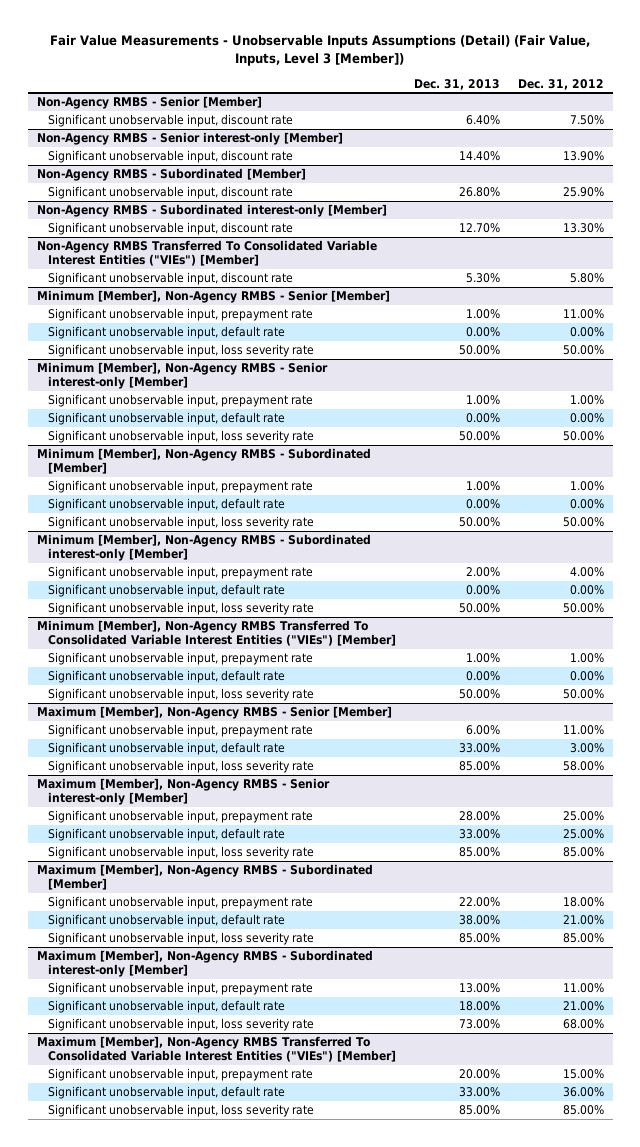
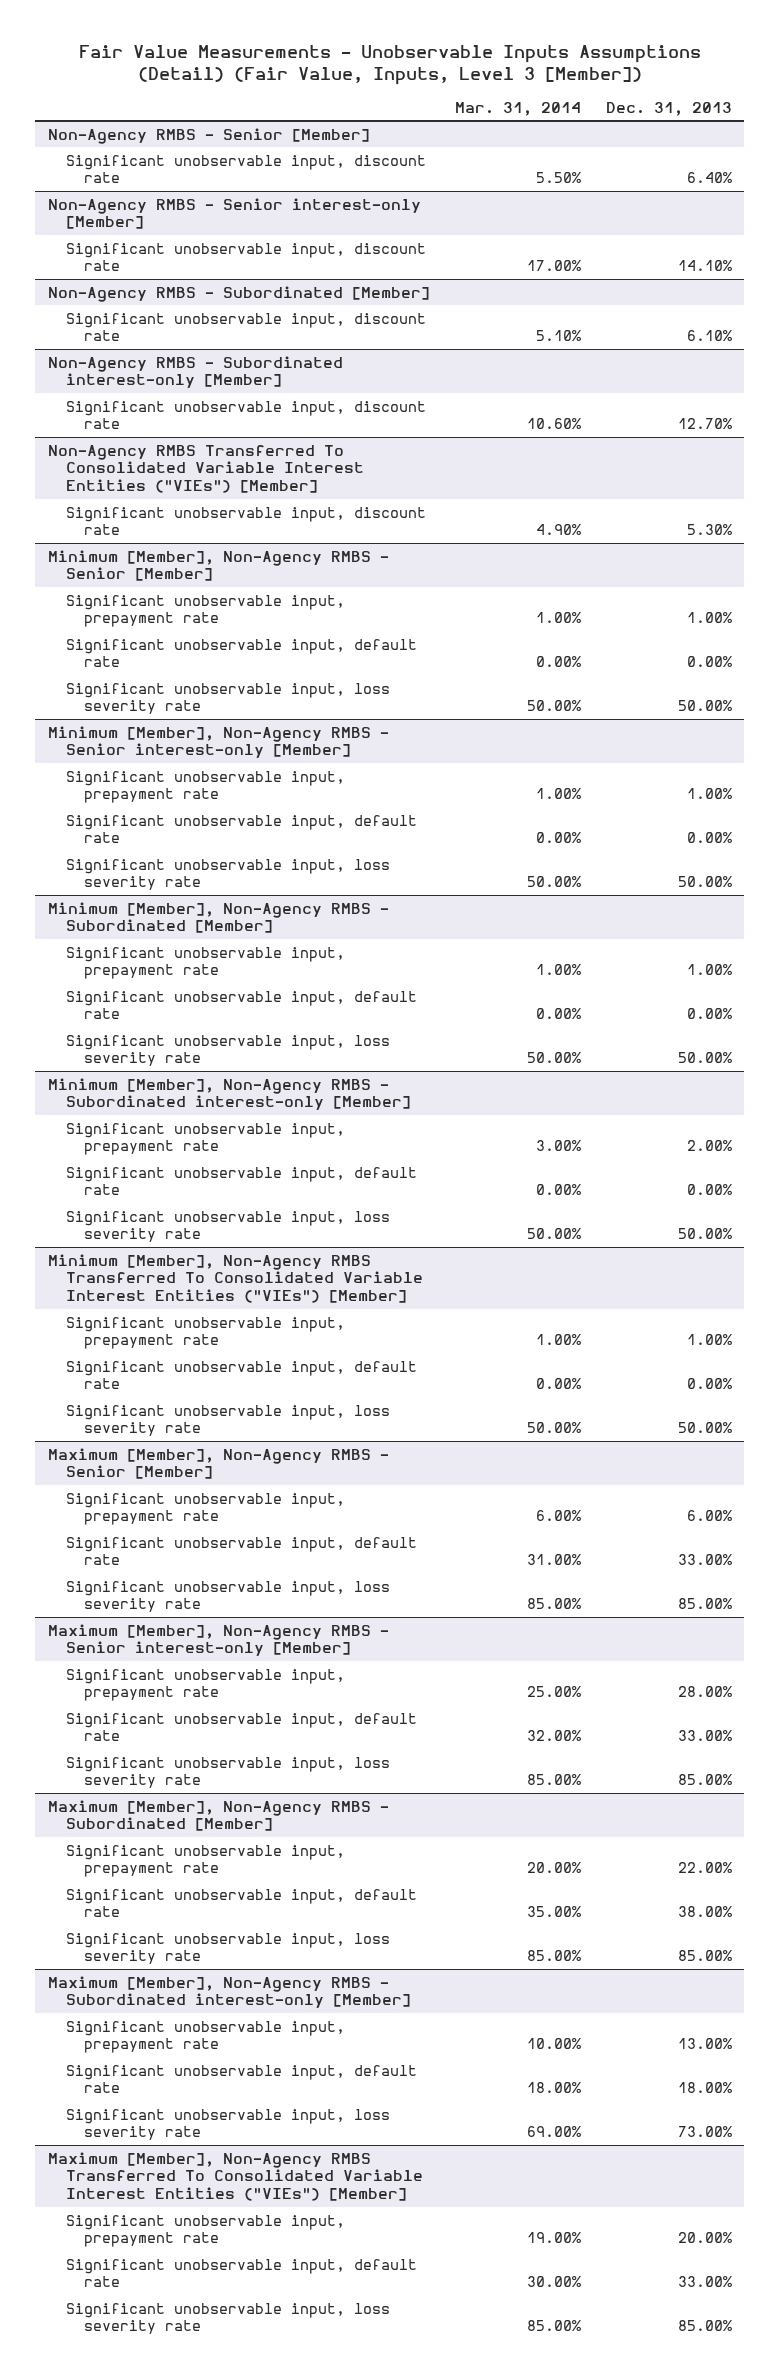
- | Dec. 31, 2013 | Dec. 31, 2012
+ | Mar. 31, 2014 | Dec. 31, 2013
@ Non-Agency RMBS - Senior interest-only [Member]
- Significant unobservable input, discount rate | 14.40% | 13.90%
+ Significant unobservable input, discount rate | 17.00% | 14.10%
@ Non-Agency RMBS - Subordinated [Member]
- Significant unobservable input, discount rate | 26.80% | 25.90%
+ Significant unobservable input, discount rate | 5.10% | 6.10%

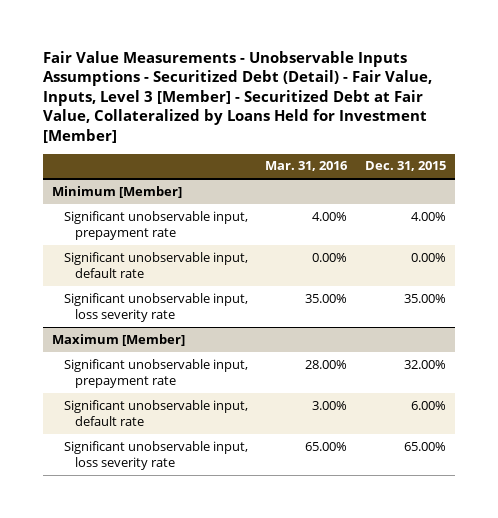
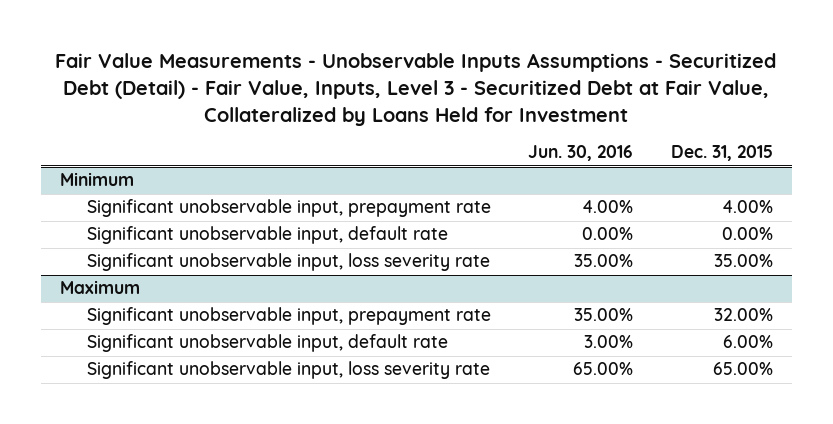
- Fair Value Measurements - Unobservable Inputs Assumptions - Securitized Debt (Detail) - Fair Value, Inputs, Level 3 [Member] - Securitized Debt at Fair Value, Collateralized by Loans Held for Investment [Member]
+ Fair Value Measurements - Unobservable Inputs Assumptions - Securitized Debt (Detail) - Fair Value, Inputs, Level 3 - Securitized Debt at Fair Value, Collateralized by Loans Held for Investment
- | Mar. 31, 2016 | Dec. 31, 2015
+ | Jun. 30, 2016 | Dec. 31, 2015
- Minimum [Member]
+ Minimum
- Maximum [Member]
+ Maximum

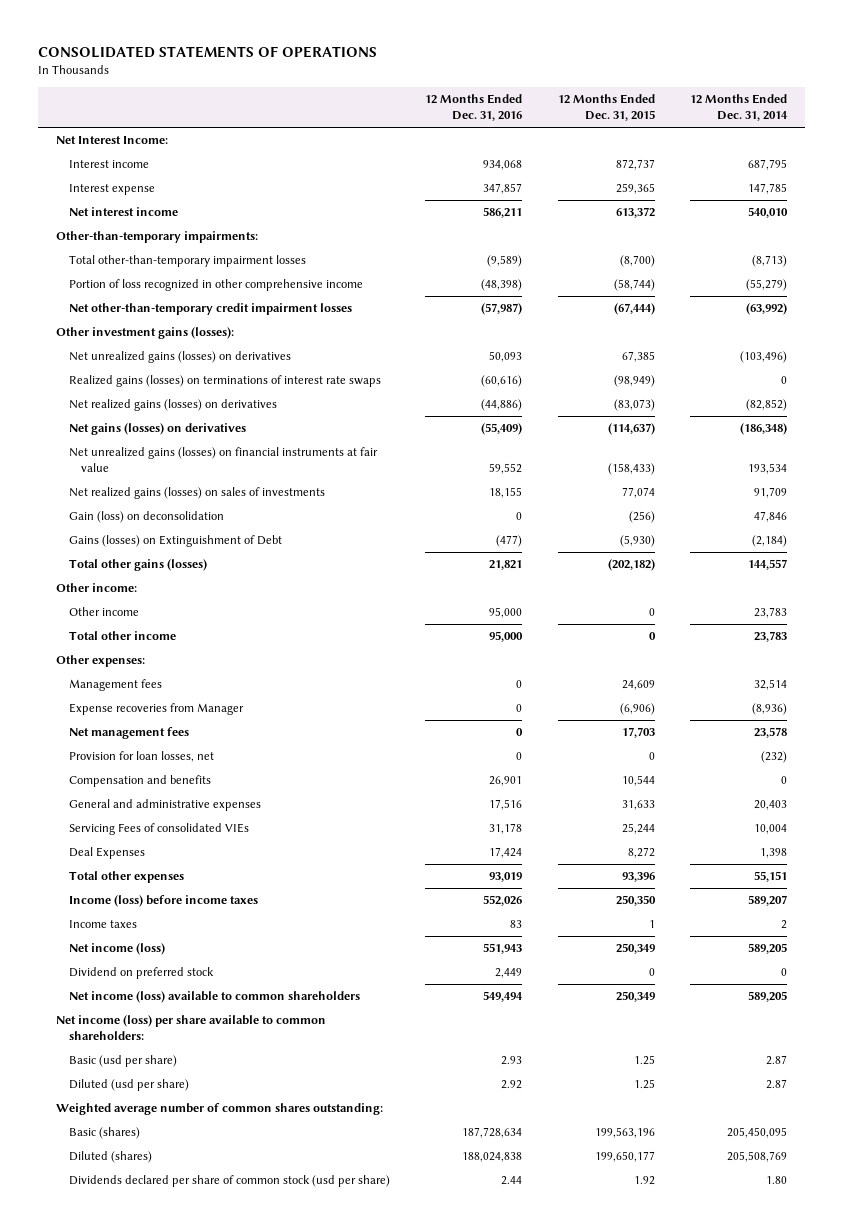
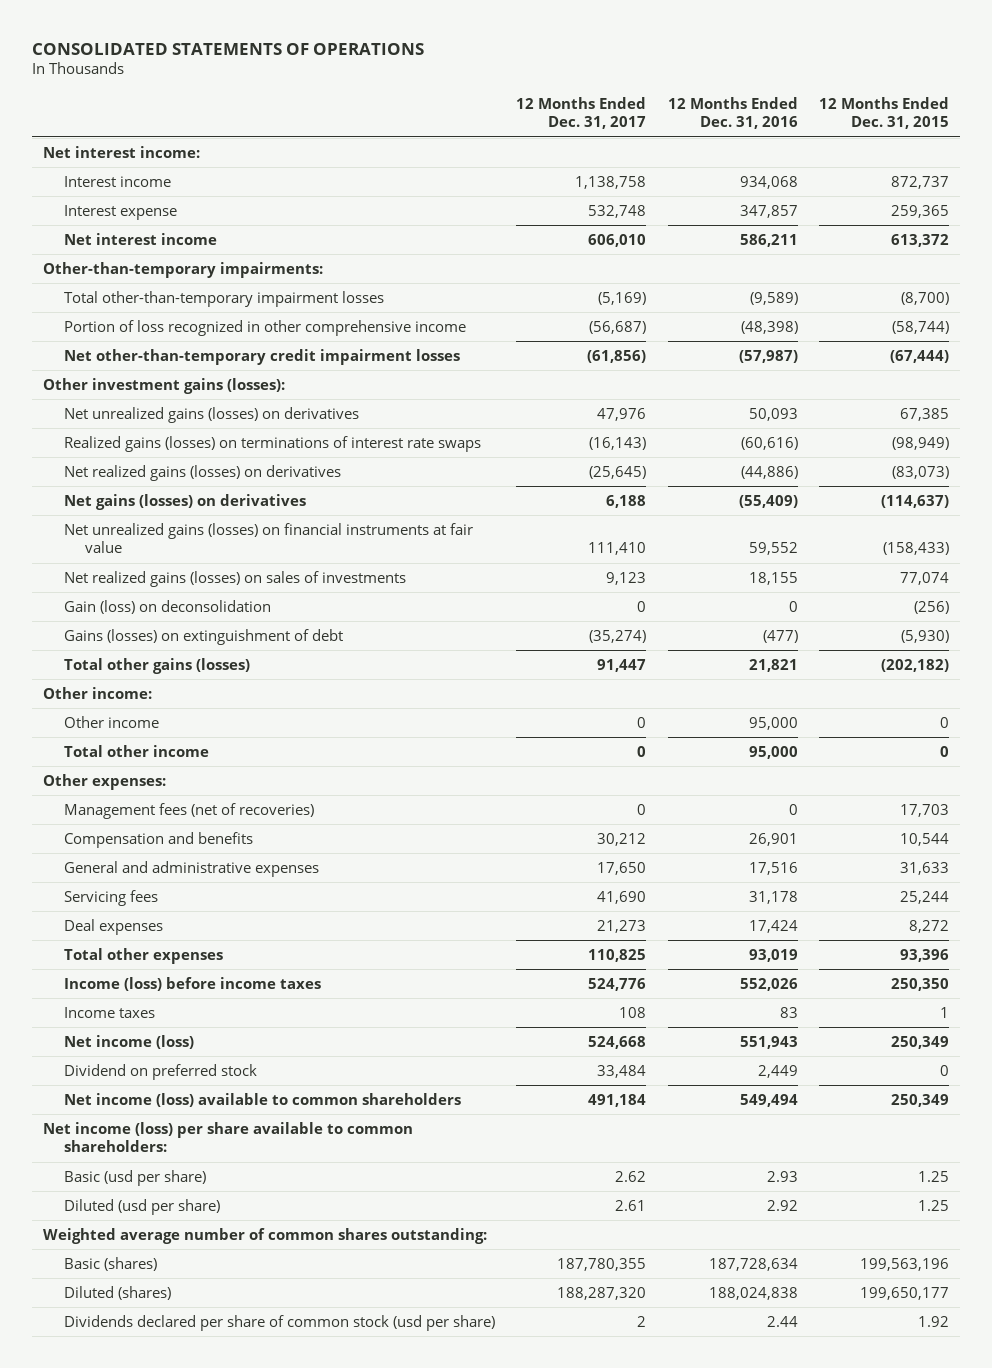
- | 12 Months Ended Dec. 31, 2016 | 12 Months Ended Dec. 31, 2015 | 12 Months Ended Dec. 31, 2014
+ | 12 Months Ended Dec. 31, 2017 | 12 Months Ended Dec. 31, 2016 | 12 Months Ended Dec. 31, 2015
- Net Interest Income:
+ Net interest income:
- Gains (losses) on Extinguishment of Debt | (477) | (5,930) | (2,184)
+ Gains (losses) on extinguishment of debt | (35,274) | (477) | (5,930)
- Management fees | 0 | 24,609 | 32,514
- Expense recoveries from Manager | 0 | (6,906) | (8,936)
- Net management fees | 0 | 17,703 | 23,578
- Provision for loan losses, net | 0 | 0 | (232)
+ Management fees (net of recoveries) | 0 | 0 | 17,703
- Servicing Fees of consolidated VIEs | 31,178 | 25,244 | 10,004
- Deal Expenses | 17,424 | 8,272 | 1,398
+ Servicing fees | 41,690 | 31,178 | 25,244
+ Deal expenses | 21,273 | 17,424 | 8,272

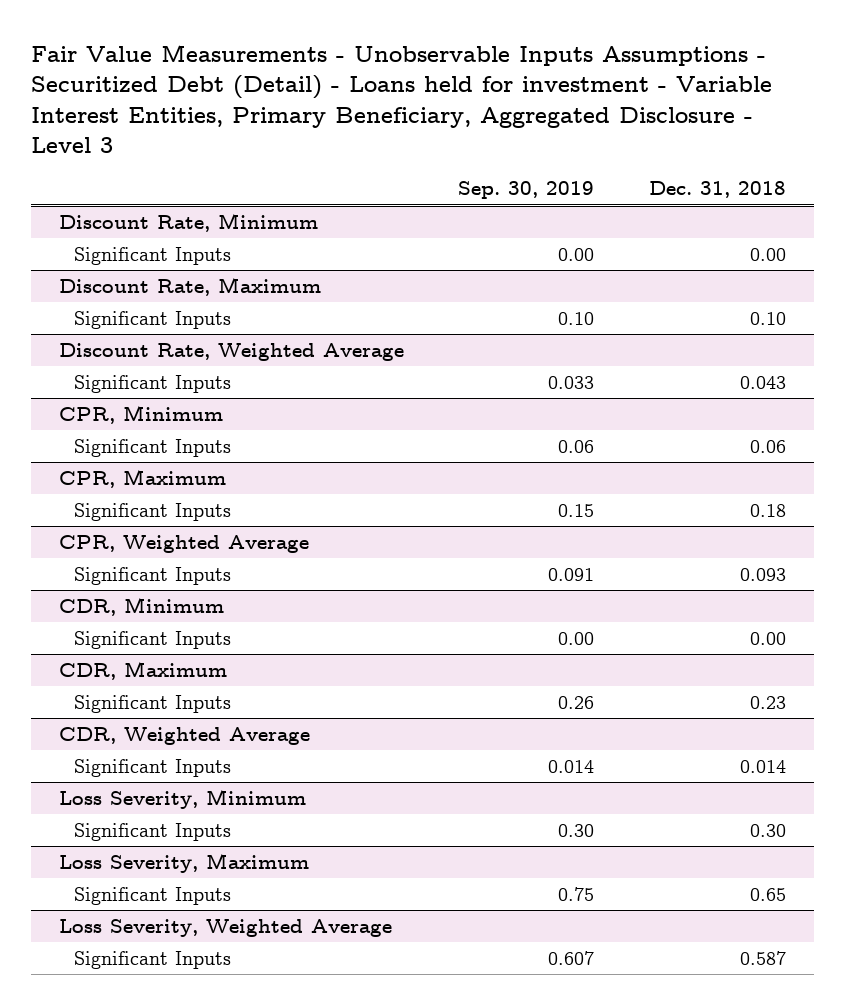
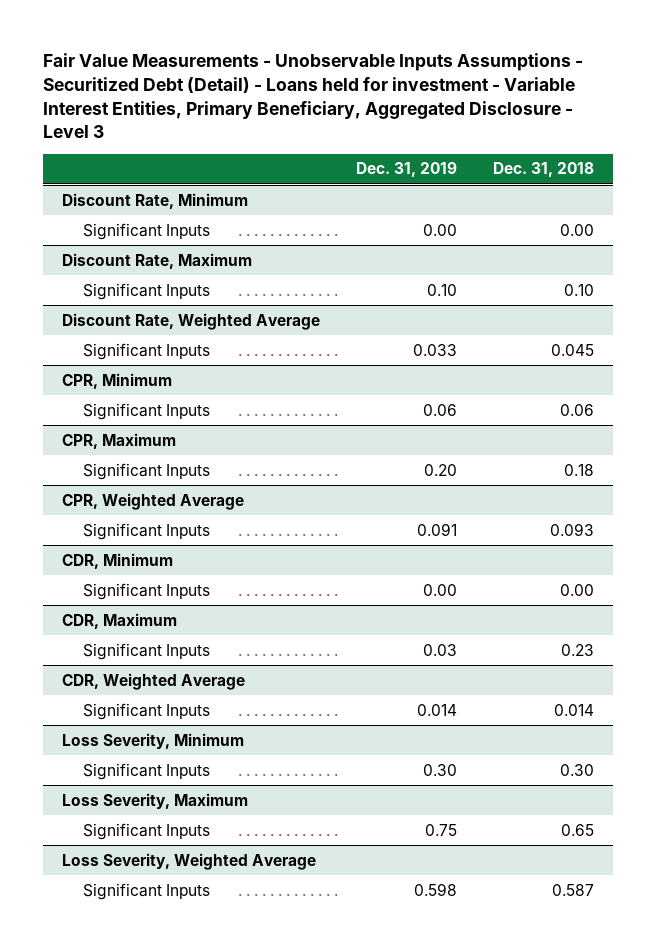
- | Sep. 30, 2019 | Dec. 31, 2018
+ | Dec. 31, 2019 | Dec. 31, 2018
@ Discount Rate, Weighted Average
- Significant Inputs | 0.033 | 0.043
+ Significant Inputs | 0.033 | 0.045

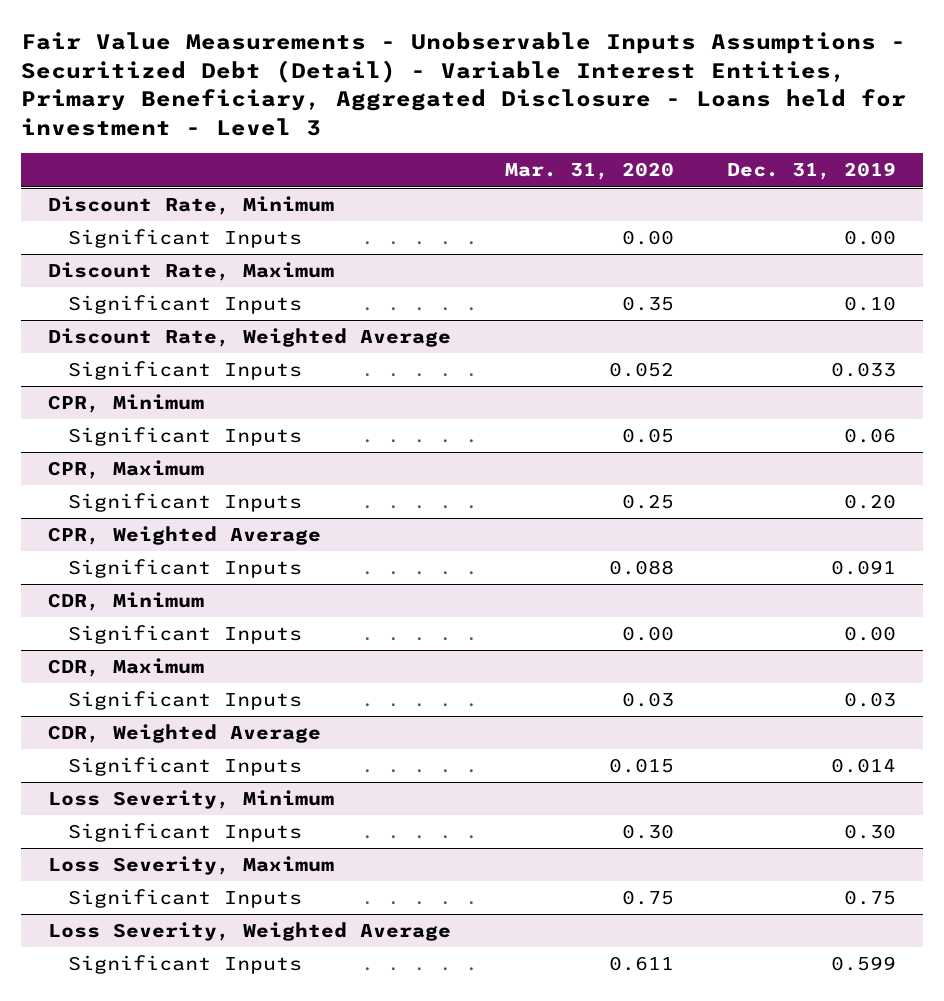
- Fair Value Measurements - Unobservable Inputs Assumptions - Securitized Debt (Detail) - Loans held for investment - Variable Interest Entities, Primary Beneficiary, Aggregated Disclosure - Level 3
+ Fair Value Measurements - Unobservable Inputs Assumptions - Securitized Debt (Detail) - Variable Interest Entities, Primary Beneficiary, Aggregated Disclosure - Loans held for investment - Level 3
- | Dec. 31, 2019 | Dec. 31, 2018
+ | Mar. 31, 2020 | Dec. 31, 2019
@ Loss Severity, Weighted Average
- Significant Inputs | 0.598 | 0.587
+ Significant Inputs | 0.611 | 0.599

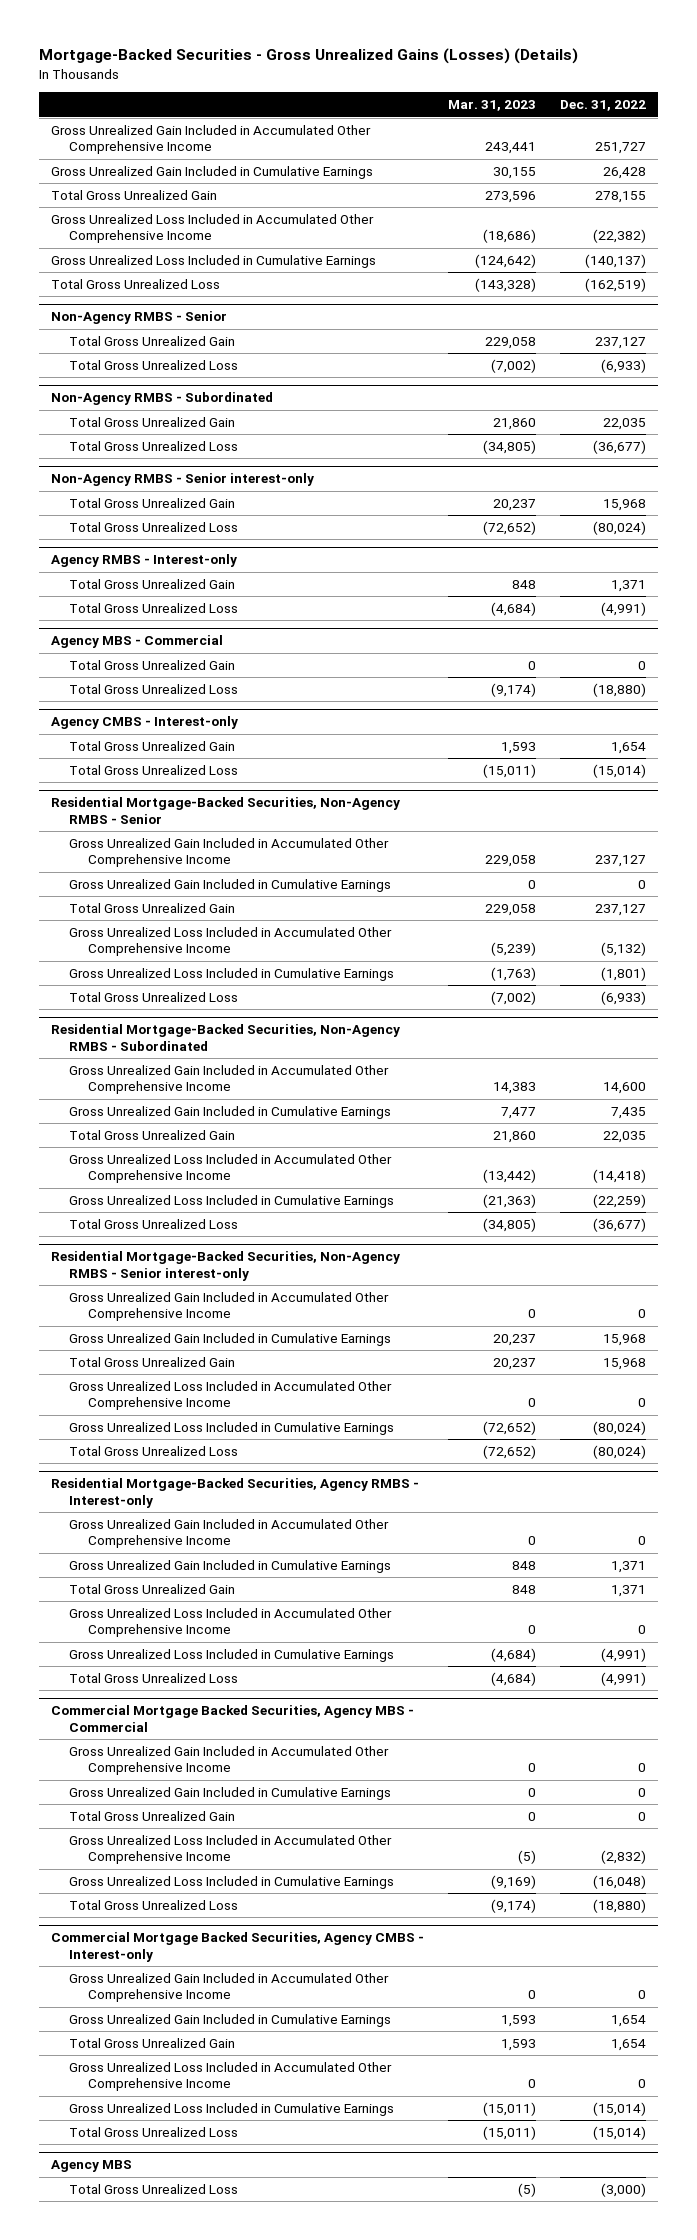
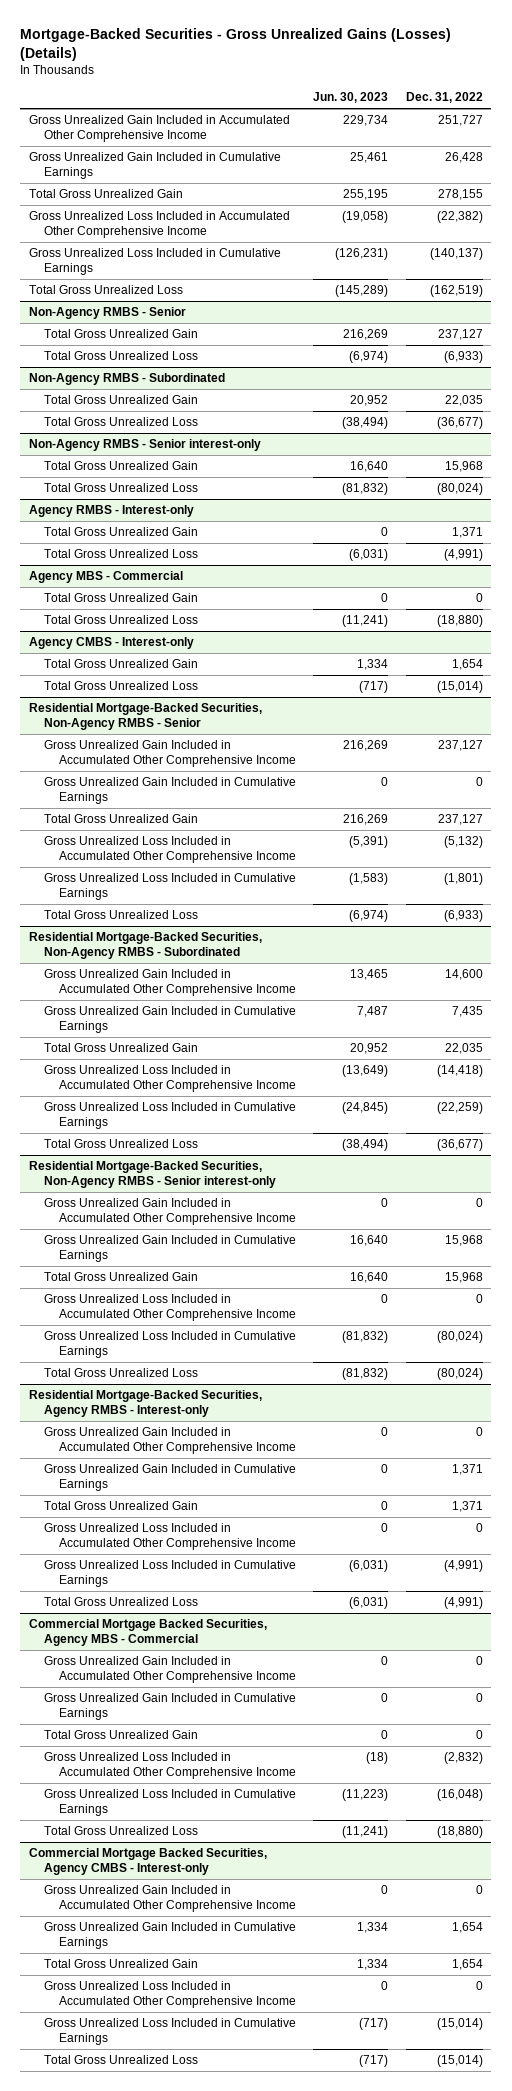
- | Mar. 31, 2023 | Dec. 31, 2022
+ | Jun. 30, 2023 | Dec. 31, 2022
- Agency MBS
- Total Gross Unrealized Loss | (5) | (3,000)

